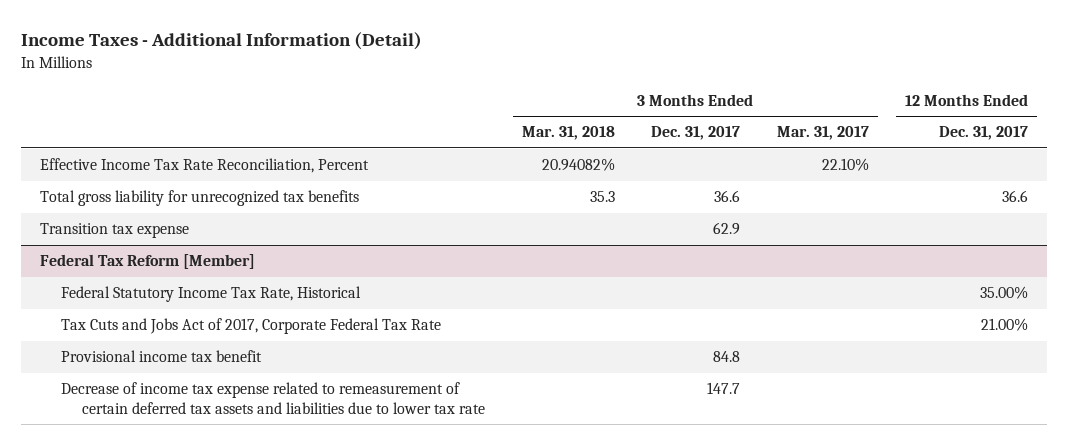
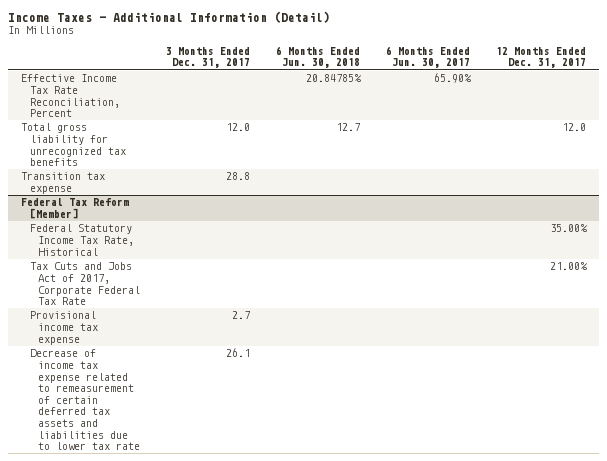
- | 3 Months Ended Mar. 31, 2018 | 3 Months Ended Dec. 31, 2017 | 3 Months Ended Mar. 31, 2017 | 12 Months Ended Dec. 31, 2017
+ | 3 Months Ended Dec. 31, 2017 | 6 Months Ended Jun. 30, 2018 | 6 Months Ended Jun. 30, 2017 | 12 Months Ended Dec. 31, 2017
- Total gross liability for unrecognized tax benefits | 35.3 | 36.6 | | 36.6
- Transition tax expense | | 62.9 | |
+ Total gross liability for unrecognized tax benefits | 12.0 | 12.7 | | 12.0
+ Transition tax expense | 28.8 | | |
@ Federal Tax Reform [Member]
- Provisional income tax benefit | | 84.8 | |
- Decrease of income tax expense related to remeasurement of certain deferred tax assets and liabilities due to lower tax rate | | 147.7 | |
+ Provisional income tax expense | 2.7 | | |
+ Decrease of income tax expense related to remeasurement of certain deferred tax assets and liabilities due to lower tax rate | 26.1 | | |

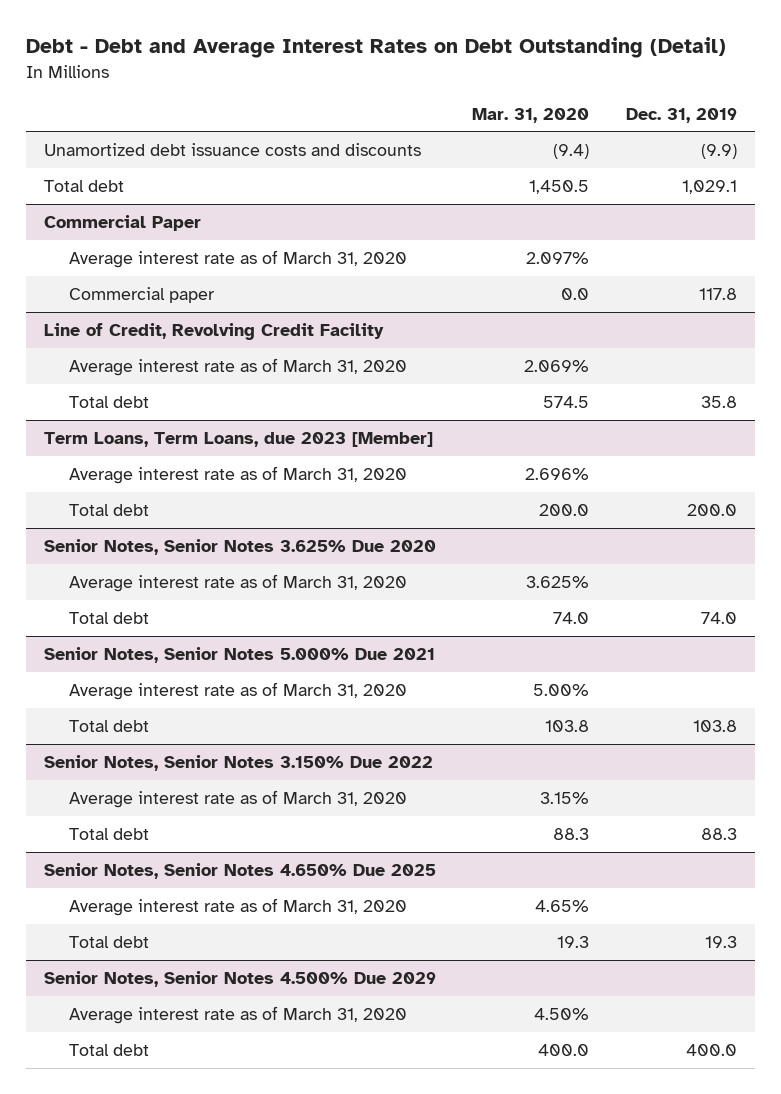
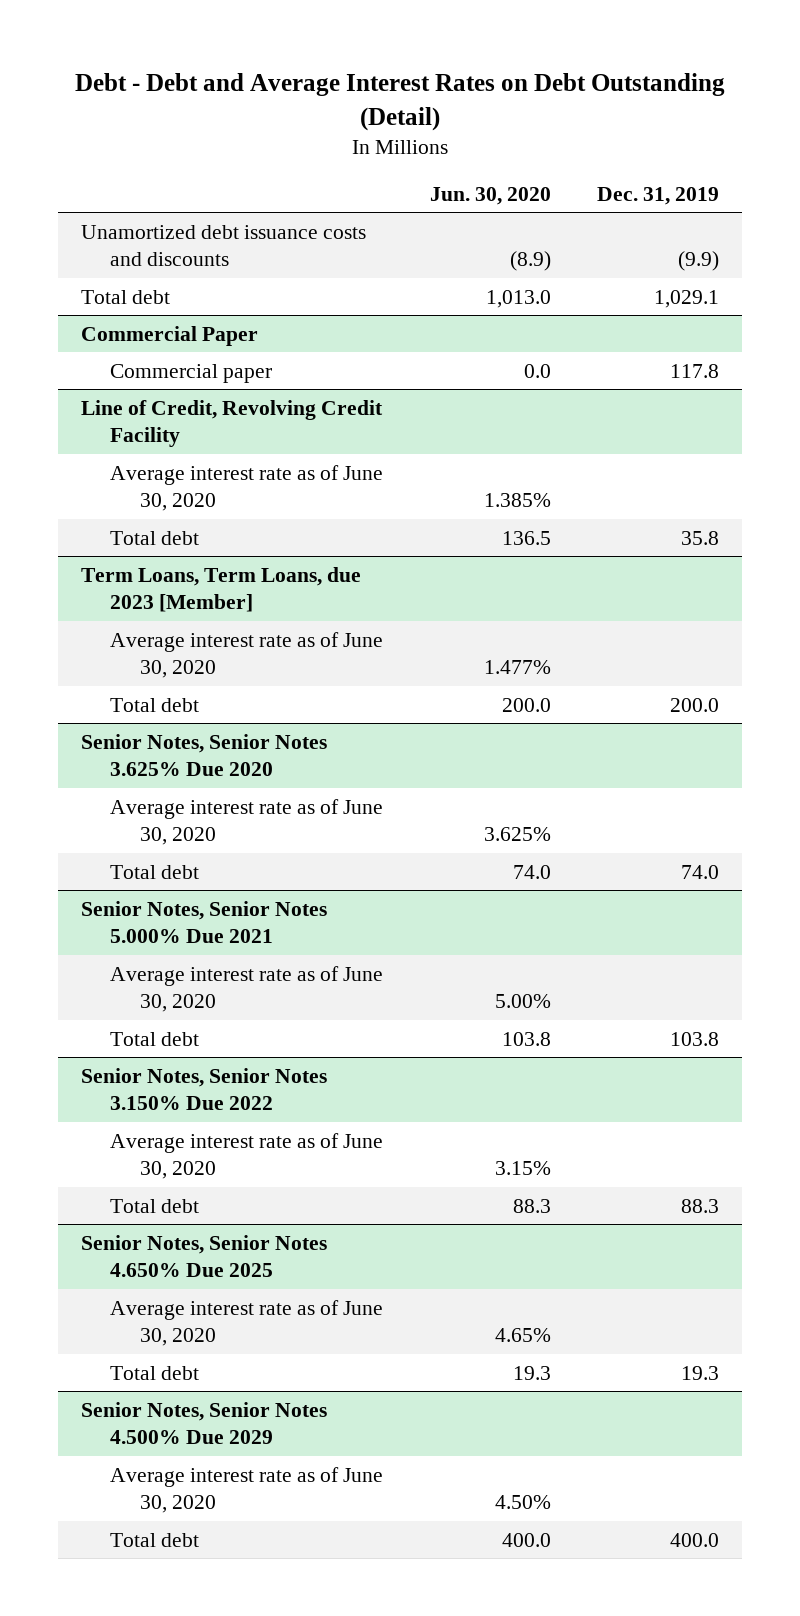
- | Mar. 31, 2020 | Dec. 31, 2019
+ | Jun. 30, 2020 | Dec. 31, 2019
@ Commercial Paper
- Average interest rate as of March 31, 2020 | 2.097% |
@ Line of Credit, Revolving Credit Facility
- Average interest rate as of March 31, 2020 | 2.069% |
+ Average interest rate as of June 30, 2020 | 1.385% |
@ Term Loans, Term Loans, due 2023 [Member]
- Average interest rate as of March 31, 2020 | 2.696% |
+ Average interest rate as of June 30, 2020 | 1.477% |
@ Senior Notes, Senior Notes 3.625% Due 2020
- Average interest rate as of March 31, 2020 | 3.625% |
+ Average interest rate as of June 30, 2020 | 3.625% |
@ Senior Notes, Senior Notes 5.000% Due 2021
- Average interest rate as of March 31, 2020 | 5.00% |
+ Average interest rate as of June 30, 2020 | 5.00% |
@ Senior Notes, Senior Notes 3.150% Due 2022
- Average interest rate as of March 31, 2020 | 3.15% |
+ Average interest rate as of June 30, 2020 | 3.15% |
@ Senior Notes, Senior Notes 4.650% Due 2025
- Average interest rate as of March 31, 2020 | 4.65% |
+ Average interest rate as of June 30, 2020 | 4.65% |
@ Senior Notes, Senior Notes 4.500% Due 2029
- Average interest rate as of March 31, 2020 | 4.50% |
+ Average interest rate as of June 30, 2020 | 4.50% |

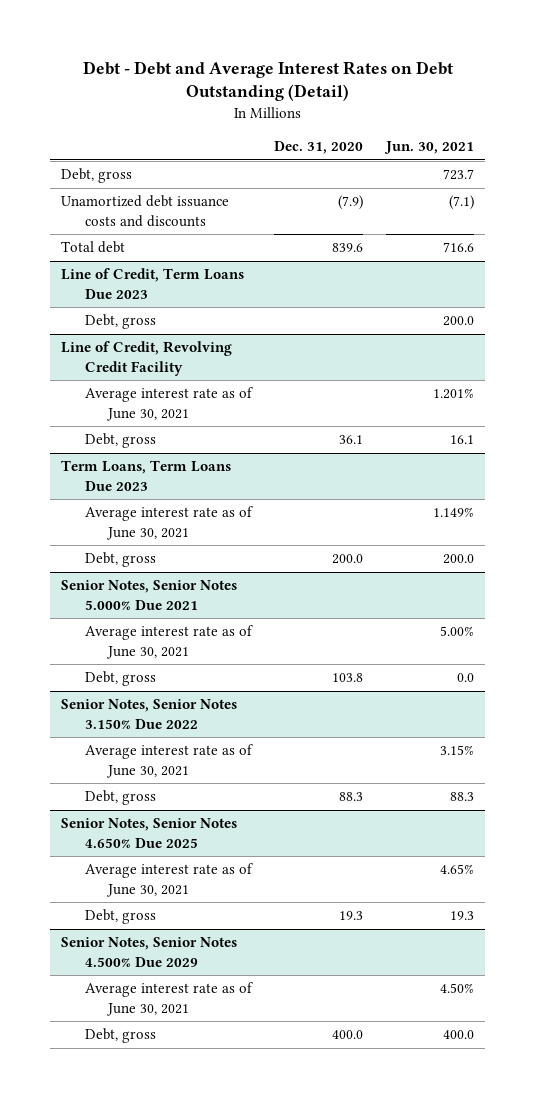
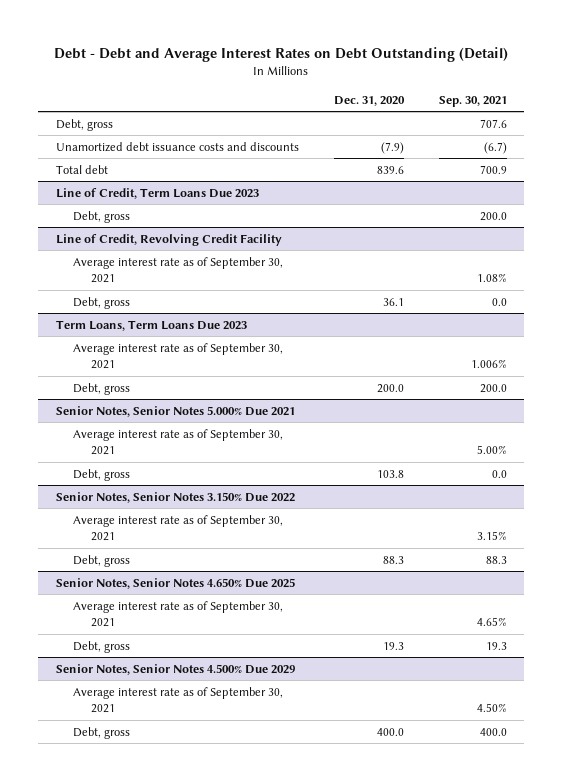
- | Dec. 31, 2020 | Jun. 30, 2021
+ | Dec. 31, 2020 | Sep. 30, 2021
@ Line of Credit, Revolving Credit Facility
- Average interest rate as of June 30, 2021 | | 1.201%
+ Average interest rate as of September 30, 2021 | | 1.08%
@ Term Loans, Term Loans Due 2023
- Average interest rate as of June 30, 2021 | | 1.149%
+ Average interest rate as of September 30, 2021 | | 1.006%
@ Senior Notes, Senior Notes 5.000% Due 2021
- Average interest rate as of June 30, 2021 | | 5.00%
+ Average interest rate as of September 30, 2021 | | 5.00%
@ Senior Notes, Senior Notes 3.150% Due 2022
- Average interest rate as of June 30, 2021 | | 3.15%
+ Average interest rate as of September 30, 2021 | | 3.15%
@ Senior Notes, Senior Notes 4.650% Due 2025
- Average interest rate as of June 30, 2021 | | 4.65%
+ Average interest rate as of September 30, 2021 | | 4.65%
@ Senior Notes, Senior Notes 4.500% Due 2029
- Average interest rate as of June 30, 2021 | | 4.50%
+ Average interest rate as of September 30, 2021 | | 4.50%

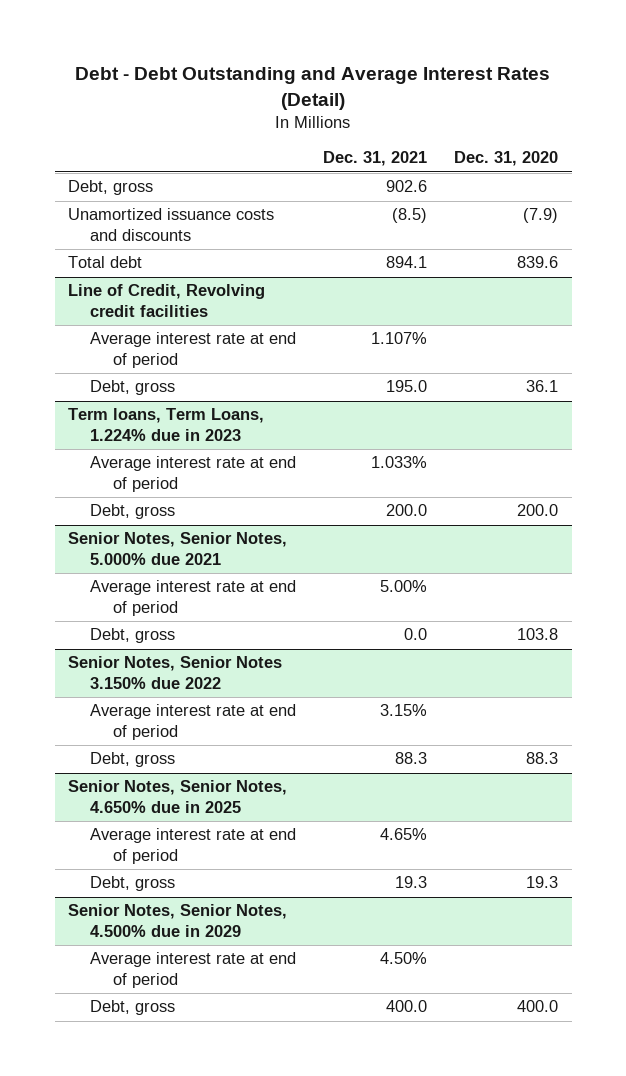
- Debt - Debt and Average Interest Rates on Debt Outstanding (Detail)
+ Debt - Debt Outstanding and Average Interest Rates (Detail)
- | Dec. 31, 2020 | Sep. 30, 2021
+ | Dec. 31, 2021 | Dec. 31, 2020
- Unamortized debt issuance costs and discounts | (7.9) | (6.7)
+ Unamortized issuance costs and discounts | (8.5) | (7.9)
- Line of Credit, Term Loans Due 2023
- Debt, gross | | 200.0
- Line of Credit, Revolving Credit Facility
- Average interest rate as of September 30, 2021 | | 1.08%
+ Line of Credit, Revolving credit facilities
+ Average interest rate at end of period | 1.107% |
- Term Loans, Term Loans Due 2023
- Average interest rate as of September 30, 2021 | | 1.006%
+ Term loans, Term Loans, 1.224% due in 2023
+ Average interest rate at end of period | 1.033% |
- Senior Notes, Senior Notes 5.000% Due 2021
- Average interest rate as of September 30, 2021 | | 5.00%
+ Senior Notes, Senior Notes, 5.000% due 2021
+ Average interest rate at end of period | 5.00% |
- Senior Notes, Senior Notes 3.150% Due 2022
- Average interest rate as of September 30, 2021 | | 3.15%
+ Senior Notes, Senior Notes 3.150% due 2022
+ Average interest rate at end of period | 3.15% |
- Senior Notes, Senior Notes 4.650% Due 2025
- Average interest rate as of September 30, 2021 | | 4.65%
+ Senior Notes, Senior Notes, 4.650% due in 2025
+ Average interest rate at end of period | 4.65% |
- Senior Notes, Senior Notes 4.500% Due 2029
- Average interest rate as of September 30, 2021 | | 4.50%
+ Senior Notes, Senior Notes, 4.500% due in 2029
+ Average interest rate at end of period | 4.50% |

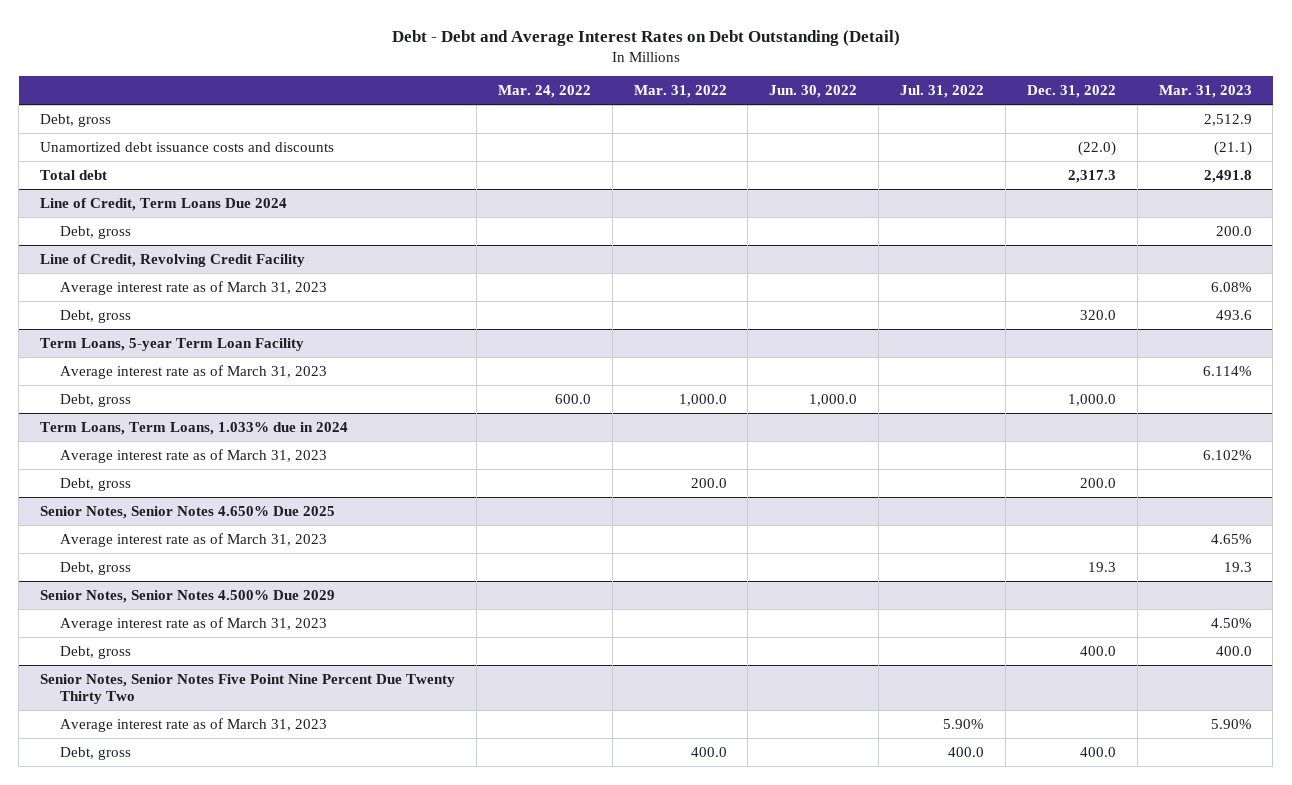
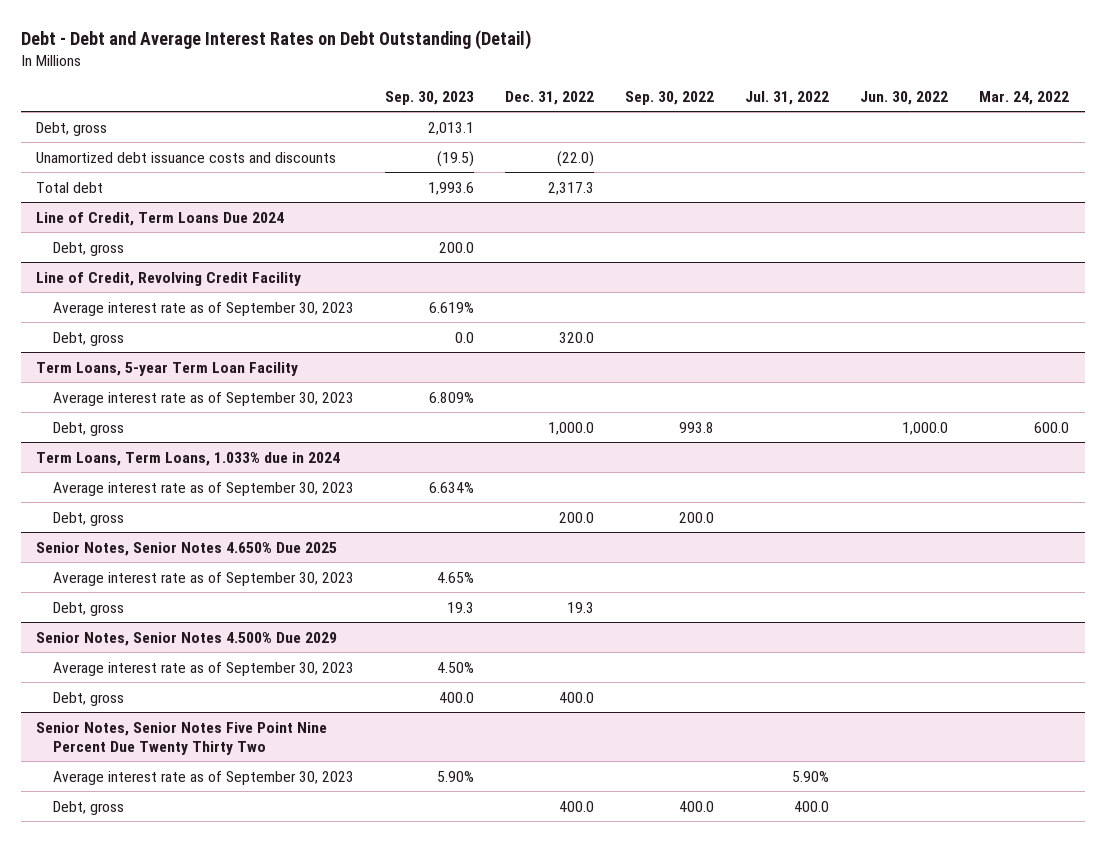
- | Mar. 24, 2022 | Mar. 31, 2022 | Jun. 30, 2022 | Jul. 31, 2022 | Dec. 31, 2022 | Mar. 31, 2023
+ | Sep. 30, 2023 | Dec. 31, 2022 | Sep. 30, 2022 | Jul. 31, 2022 | Jun. 30, 2022 | Mar. 24, 2022
@ Line of Credit, Revolving Credit Facility
- Average interest rate as of March 31, 2023 | | | | | | 6.08%
+ Average interest rate as of September 30, 2023 | 6.619% | | | | |
@ Term Loans, 5-year Term Loan Facility
- Average interest rate as of March 31, 2023 | | | | | | 6.114%
+ Average interest rate as of September 30, 2023 | 6.809% | | | | |
@ Term Loans, Term Loans, 1.033% due in 2024
- Average interest rate as of March 31, 2023 | | | | | | 6.102%
+ Average interest rate as of September 30, 2023 | 6.634% | | | | |
@ Senior Notes, Senior Notes 4.650% Due 2025
- Average interest rate as of March 31, 2023 | | | | | | 4.65%
+ Average interest rate as of September 30, 2023 | 4.65% | | | | |
@ Senior Notes, Senior Notes 4.500% Due 2029
- Average interest rate as of March 31, 2023 | | | | | | 4.50%
+ Average interest rate as of September 30, 2023 | 4.50% | | | | |
@ Senior Notes, Senior Notes Five Point Nine Percent Due Twenty Thirty Two
- Average interest rate as of March 31, 2023 | | | | 5.90% | | 5.90%
+ Average interest rate as of September 30, 2023 | 5.90% | | | 5.90% | |

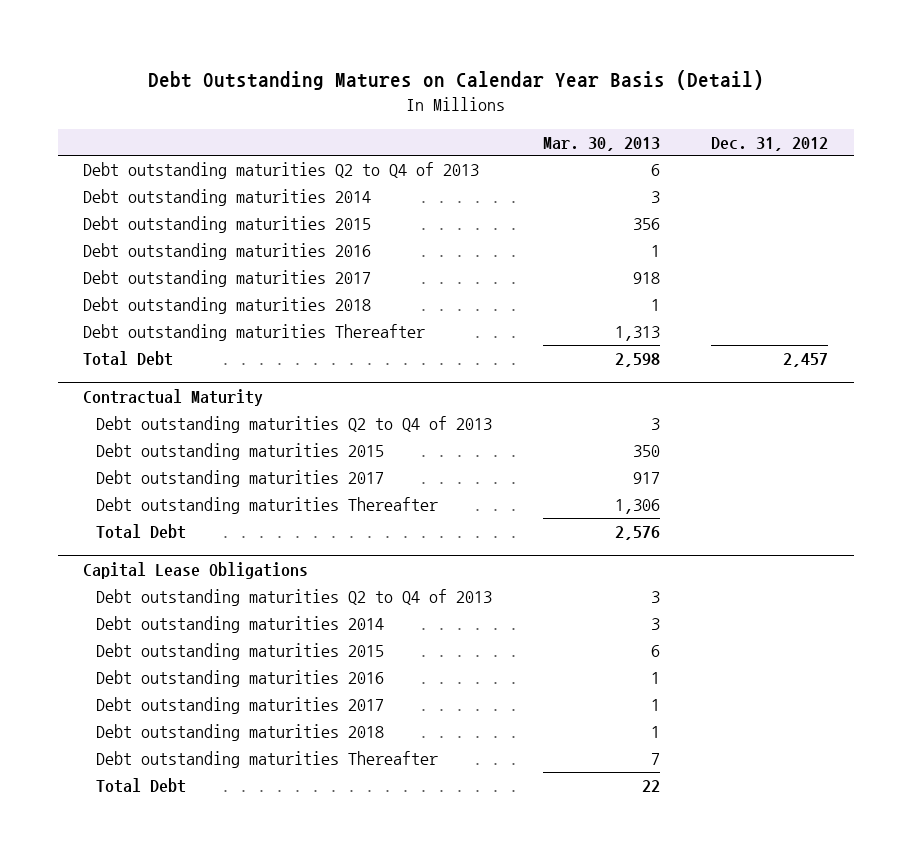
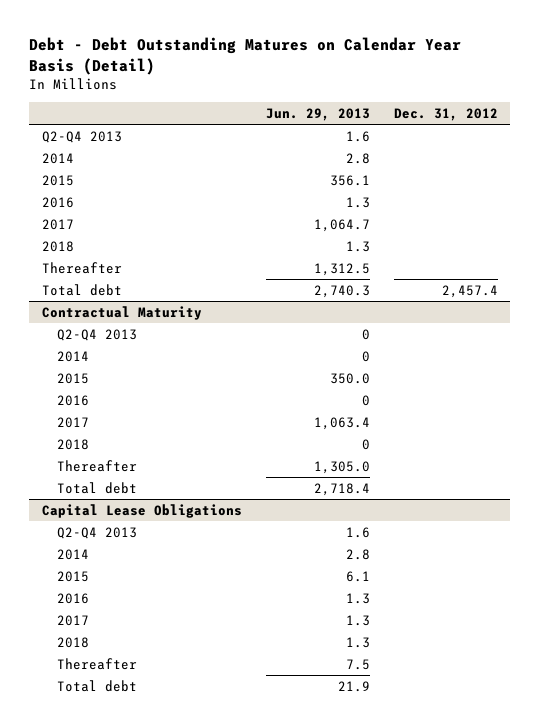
- Debt Outstanding Matures on Calendar Year Basis (Detail)
+ Debt - Debt Outstanding Matures on Calendar Year Basis (Detail)
- | Mar. 30, 2013 | Dec. 31, 2012
+ | Jun. 29, 2013 | Dec. 31, 2012
- Debt outstanding maturities Q2 to Q4 of 2013 | 6 |
- Debt outstanding maturities 2014 | 3 |
- Debt outstanding maturities 2015 | 356 |
- Debt outstanding maturities 2016 | 1 |
- Debt outstanding maturities 2017 | 918 |
- Debt outstanding maturities 2018 | 1 |
- Debt outstanding maturities Thereafter | 1,313 |
- Total Debt | 2,598 | 2,457
+ Q2-Q4 2013 | 1.6 |
+ 2014 | 2.8 |
+ 2015 | 356.1 |
+ 2016 | 1.3 |
+ 2017 | 1,064.7 |
+ 2018 | 1.3 |
+ Thereafter | 1,312.5 |
+ Total debt | 2,740.3 | 2,457.4
@ Contractual Maturity
- Debt outstanding maturities Q2 to Q4 of 2013 | 3 |
- Debt outstanding maturities 2015 | 350 |
- Debt outstanding maturities 2017 | 917 |
- Debt outstanding maturities Thereafter | 1,306 |
- Total Debt | 2,576 |
+ Q2-Q4 2013 | 0 |
+ 2014 | 0 |
+ 2015 | 350.0 |
+ 2016 | 0 |
+ 2017 | 1,063.4 |
+ 2018 | 0 |
+ Thereafter | 1,305.0 |
+ Total debt | 2,718.4 |
@ Capital Lease Obligations
- Debt outstanding maturities Q2 to Q4 of 2013 | 3 |
- Debt outstanding maturities 2014 | 3 |
- Debt outstanding maturities 2015 | 6 |
- Debt outstanding maturities 2016 | 1 |
- Debt outstanding maturities 2017 | 1 |
- Debt outstanding maturities 2018 | 1 |
- Debt outstanding maturities Thereafter | 7 |
- Total Debt | 22 |
+ Q2-Q4 2013 | 1.6 |
+ 2014 | 2.8 |
+ 2015 | 6.1 |
+ 2016 | 1.3 |
+ 2017 | 1.3 |
+ 2018 | 1.3 |
+ Thereafter | 7.5 |
+ Total debt | 21.9 |

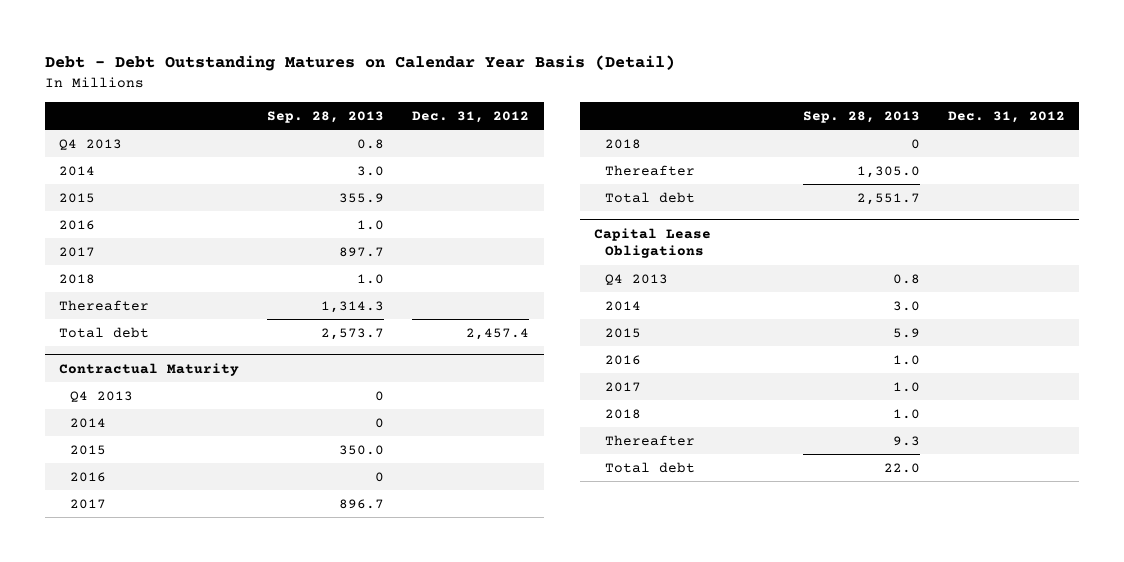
- | Jun. 29, 2013 | Dec. 31, 2012
+ | Sep. 28, 2013 | Dec. 31, 2012
- Q2-Q4 2013 | 1.6 |
+ Q4 2013 | 0.8 |
@ Contractual Maturity
- Q2-Q4 2013 | 0 |
+ Q4 2013 | 0 |
@ Capital Lease Obligations
- Q2-Q4 2013 | 1.6 |
+ Q4 2013 | 0.8 |

